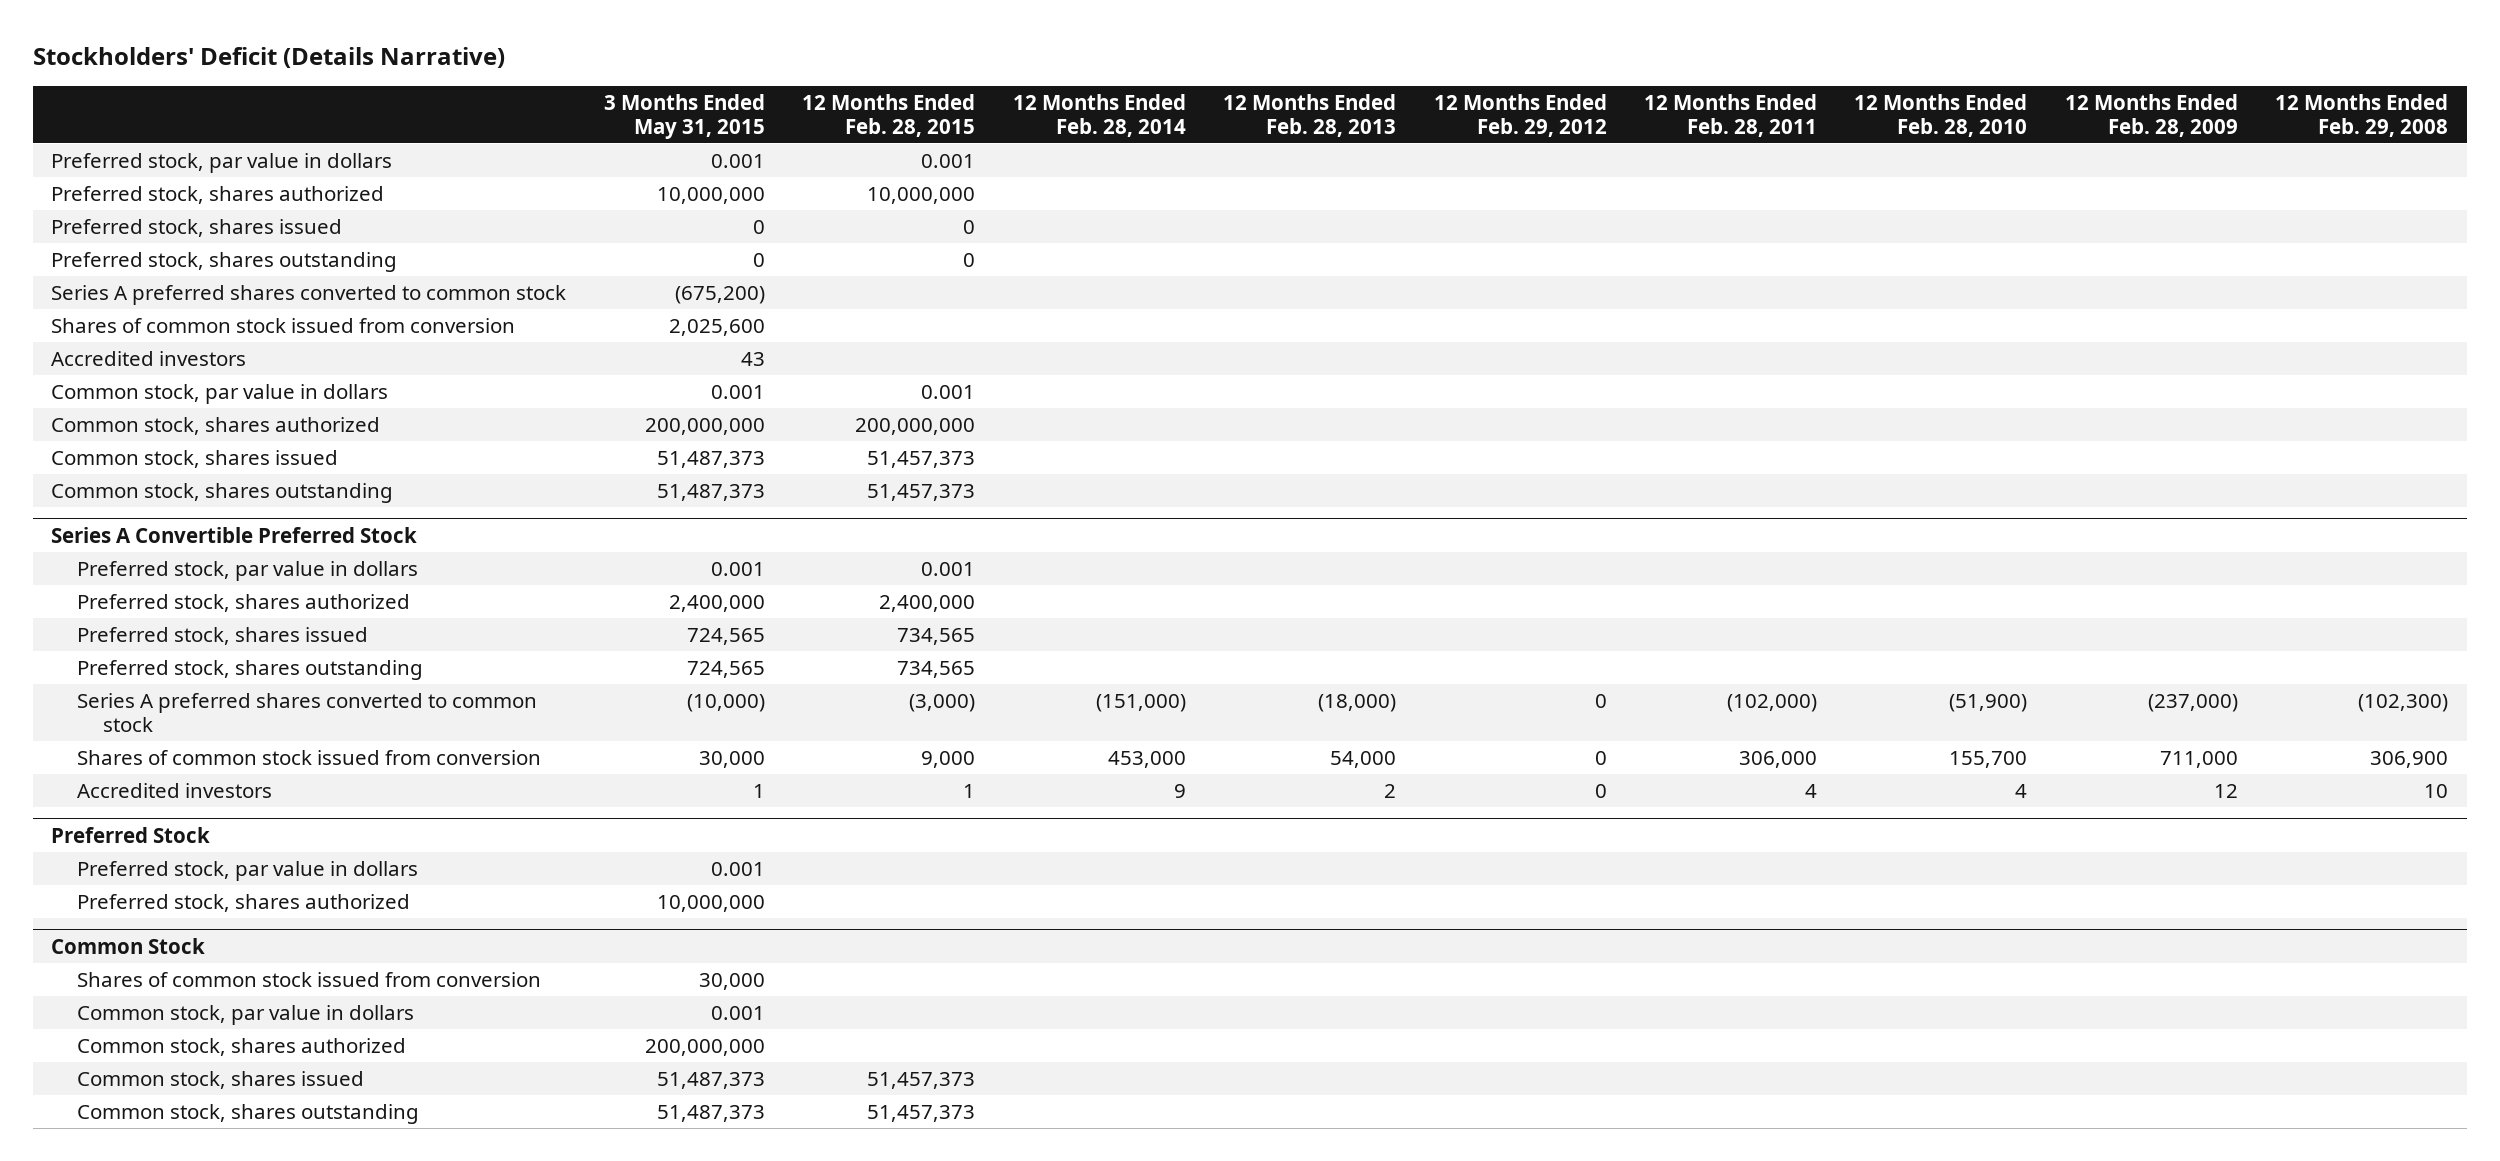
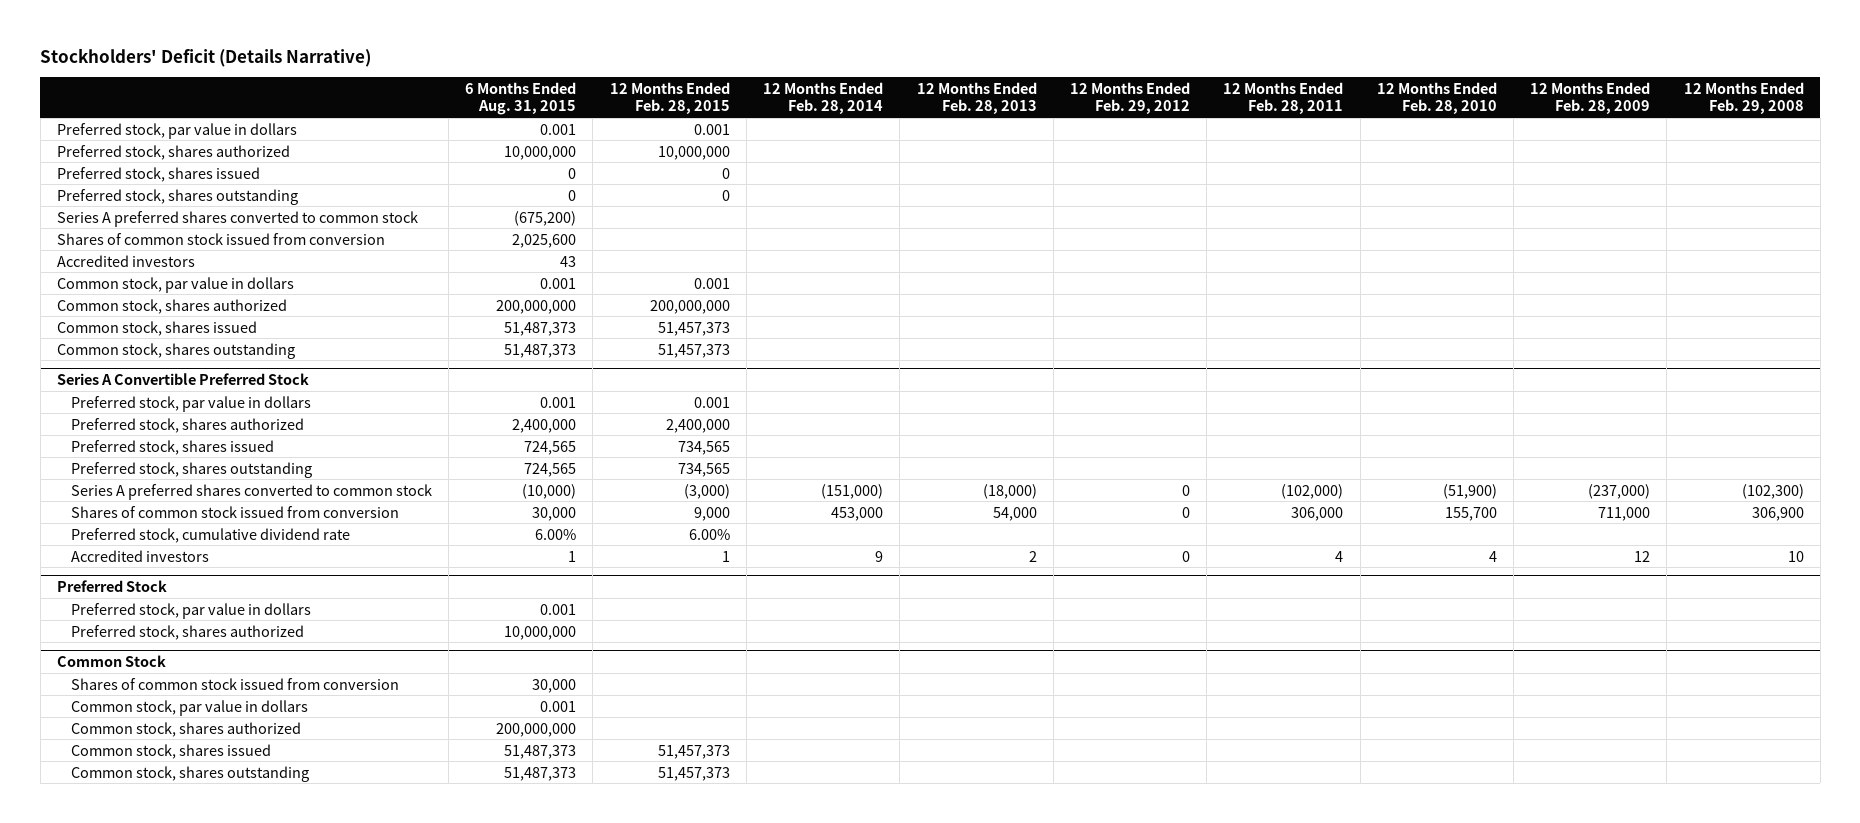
- | 3 Months Ended May 31, 2015 | 12 Months Ended Feb. 28, 2015 | 12 Months Ended Feb. 28, 2014 | 12 Months Ended Feb. 28, 2013 | 12 Months Ended Feb. 29, 2012 | 12 Months Ended Feb. 28, 2011 | 12 Months Ended Feb. 28, 2010 | 12 Months Ended Feb. 28, 2009 | 12 Months Ended Feb. 29, 2008
+ | 6 Months Ended Aug. 31, 2015 | 12 Months Ended Feb. 28, 2015 | 12 Months Ended Feb. 28, 2014 | 12 Months Ended Feb. 28, 2013 | 12 Months Ended Feb. 29, 2012 | 12 Months Ended Feb. 28, 2011 | 12 Months Ended Feb. 28, 2010 | 12 Months Ended Feb. 28, 2009 | 12 Months Ended Feb. 29, 2008
@ Series A Convertible Preferred Stock
+ Preferred stock, cumulative dividend rate | 6.00% | 6.00% | | | | | | |

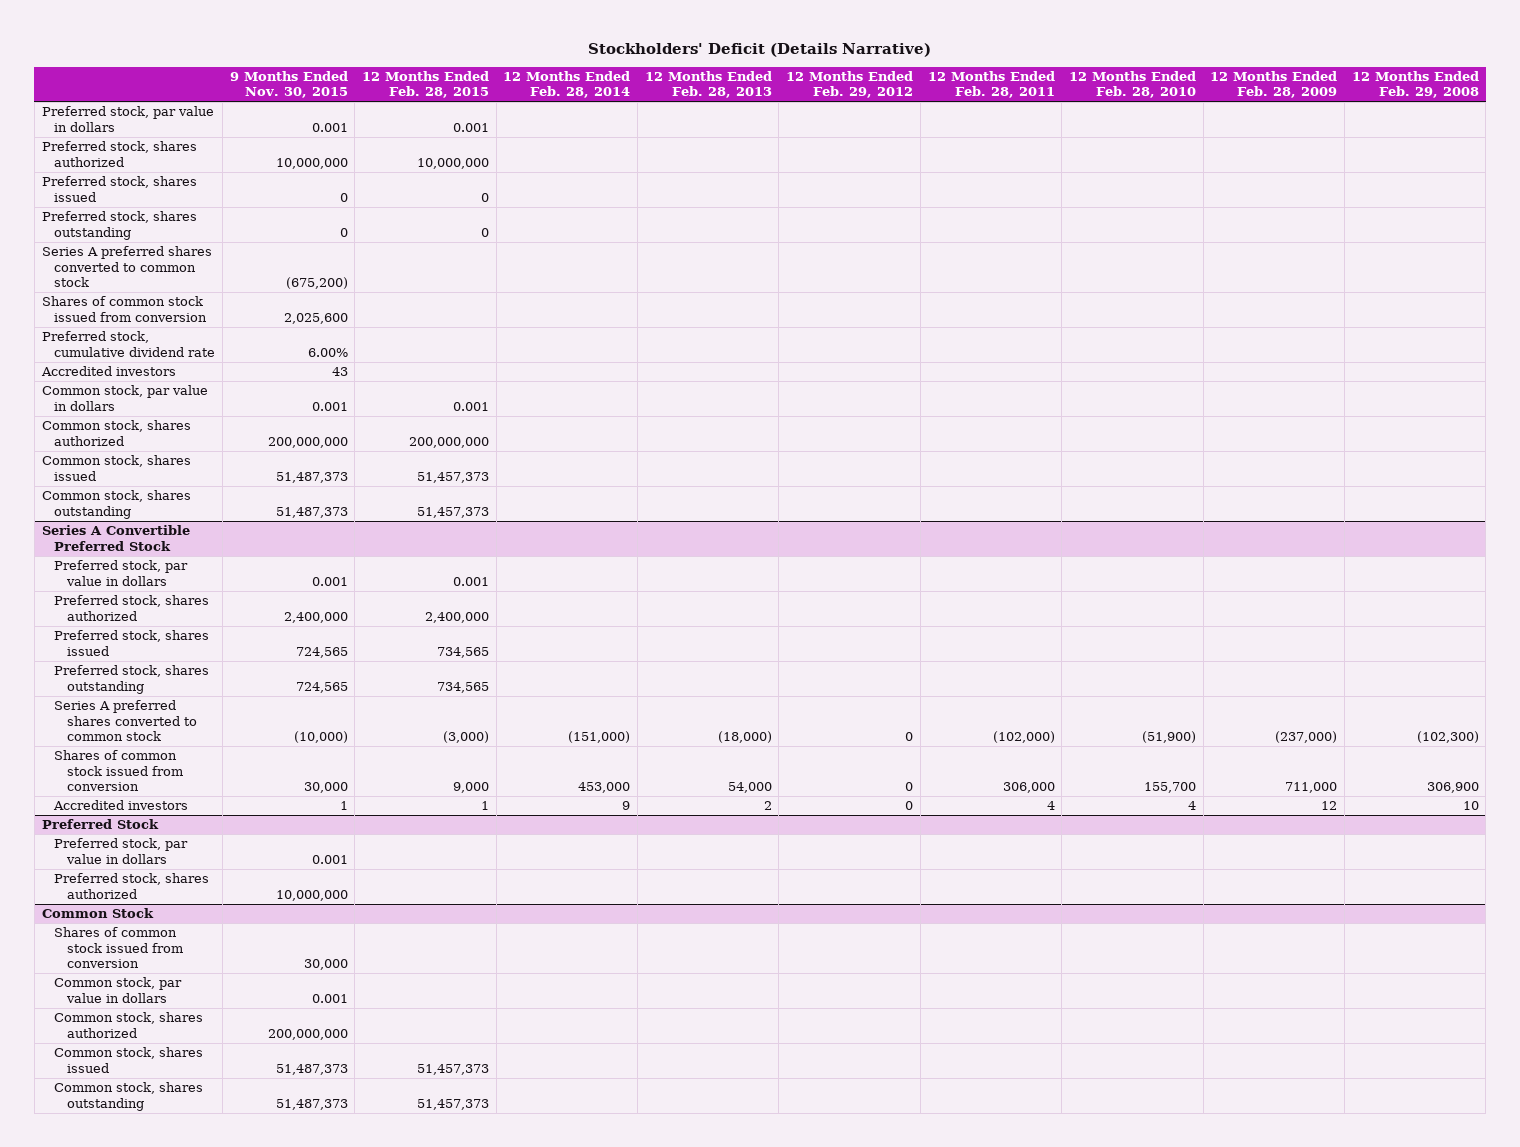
- | 6 Months Ended Aug. 31, 2015 | 12 Months Ended Feb. 28, 2015 | 12 Months Ended Feb. 28, 2014 | 12 Months Ended Feb. 28, 2013 | 12 Months Ended Feb. 29, 2012 | 12 Months Ended Feb. 28, 2011 | 12 Months Ended Feb. 28, 2010 | 12 Months Ended Feb. 28, 2009 | 12 Months Ended Feb. 29, 2008
+ | 9 Months Ended Nov. 30, 2015 | 12 Months Ended Feb. 28, 2015 | 12 Months Ended Feb. 28, 2014 | 12 Months Ended Feb. 28, 2013 | 12 Months Ended Feb. 29, 2012 | 12 Months Ended Feb. 28, 2011 | 12 Months Ended Feb. 28, 2010 | 12 Months Ended Feb. 28, 2009 | 12 Months Ended Feb. 29, 2008
+ Preferred stock, cumulative dividend rate | 6.00% | | | | | | | |
@ Series A Convertible Preferred Stock
- Preferred stock, cumulative dividend rate | 6.00% | 6.00% | | | | | | |

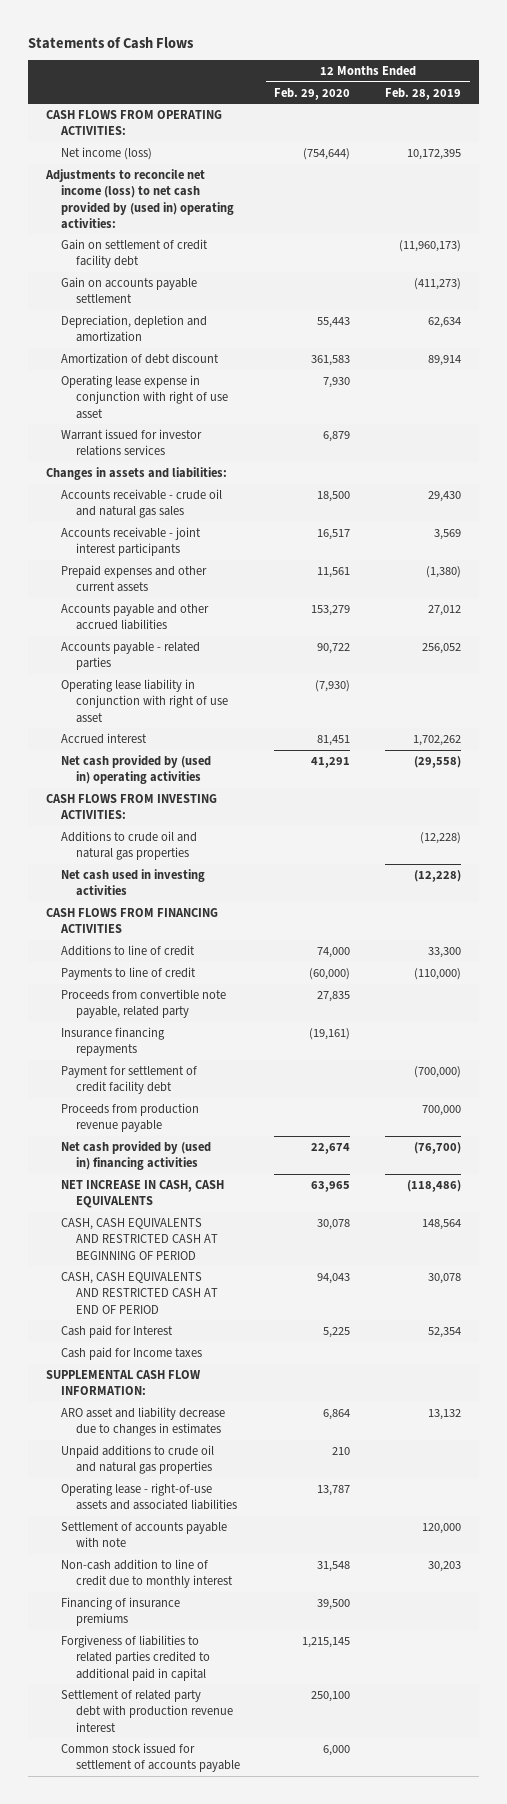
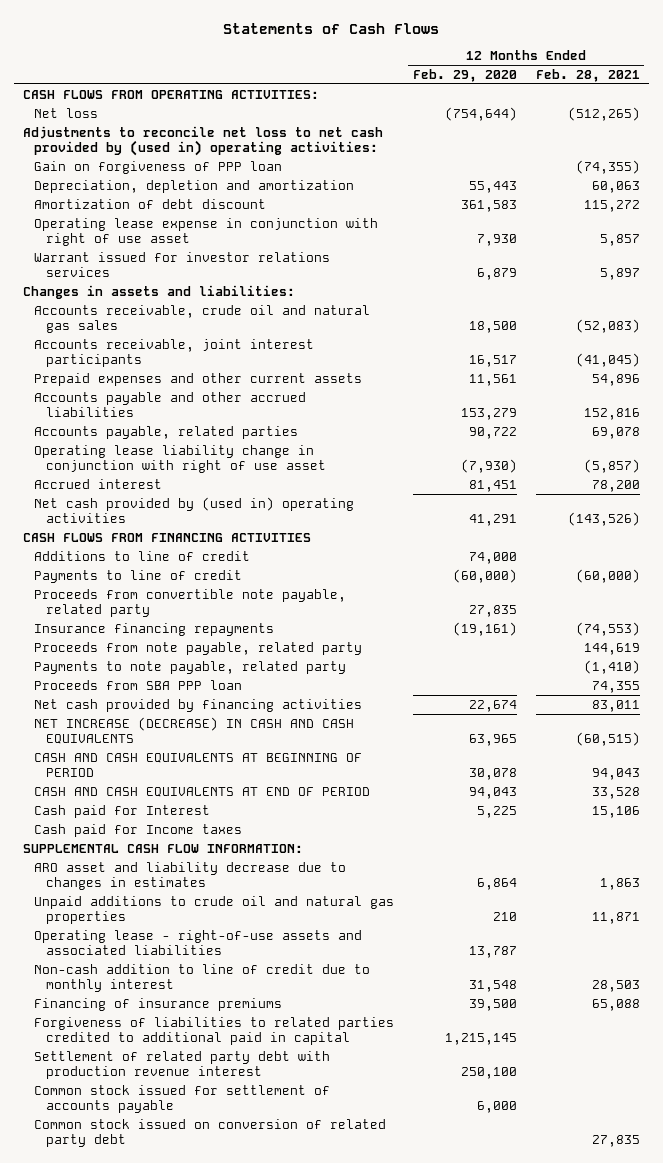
- | 12 Months Ended Feb. 29, 2020 | 12 Months Ended Feb. 28, 2019
+ | 12 Months Ended Feb. 29, 2020 | 12 Months Ended Feb. 28, 2021
- Net income (loss) | (754,644) | 10,172,395
- Adjustments to reconcile net income (loss) to net cash provided by (used in) operating activities:
- Gain on settlement of credit facility debt | | (11,960,173)
- Gain on accounts payable settlement | | (411,273)
+ Net loss | (754,644) | (512,265)
+ Adjustments to reconcile net loss to net cash provided by (used in) operating activities:
+ Gain on forgiveness of PPP loan | | (74,355)
- Accounts receivable - crude oil and natural gas sales | 18,500 | 29,430
- Accounts receivable - joint interest participants | 16,517 | 3,569
+ Accounts receivable, crude oil and natural gas sales | 18,500 | (52,083)
+ Accounts receivable, joint interest participants | 16,517 | (41,045)
- Accounts payable - related parties | 90,722 | 256,052
- Operating lease liability in conjunction with right of use asset | (7,930) |
+ Accounts payable, related parties | 90,722 | 69,078
+ Operating lease liability change in conjunction with right of use asset | (7,930) | (5,857)
- CASH FLOWS FROM INVESTING ACTIVITIES:
- Additions to crude oil and natural gas properties | | (12,228)
- Net cash used in investing activities | | (12,228)
- Payment for settlement of credit facility debt | | (700,000)
- Proceeds from production revenue payable | | 700,000
- Net cash provided by (used in) financing activities | 22,674 | (76,700)
- NET INCREASE IN CASH, CASH EQUIVALENTS | 63,965 | (118,486)
- CASH, CASH EQUIVALENTS AND RESTRICTED CASH AT BEGINNING OF PERIOD | 30,078 | 148,564
- CASH, CASH EQUIVALENTS AND RESTRICTED CASH AT END OF PERIOD | 94,043 | 30,078
+ Proceeds from note payable, related party | | 144,619
+ Payments to note payable, related party | | (1,410)
+ Proceeds from SBA PPP loan | | 74,355
+ Net cash provided by financing activities | 22,674 | 83,011
+ NET INCREASE (DECREASE) IN CASH AND CASH EQUIVALENTS | 63,965 | (60,515)
+ CASH AND CASH EQUIVALENTS AT BEGINNING OF PERIOD | 30,078 | 94,043
+ CASH AND CASH EQUIVALENTS AT END OF PERIOD | 94,043 | 33,528
- Settlement of accounts payable with note | | 120,000
+ Common stock issued on conversion of related party debt | | 27,835

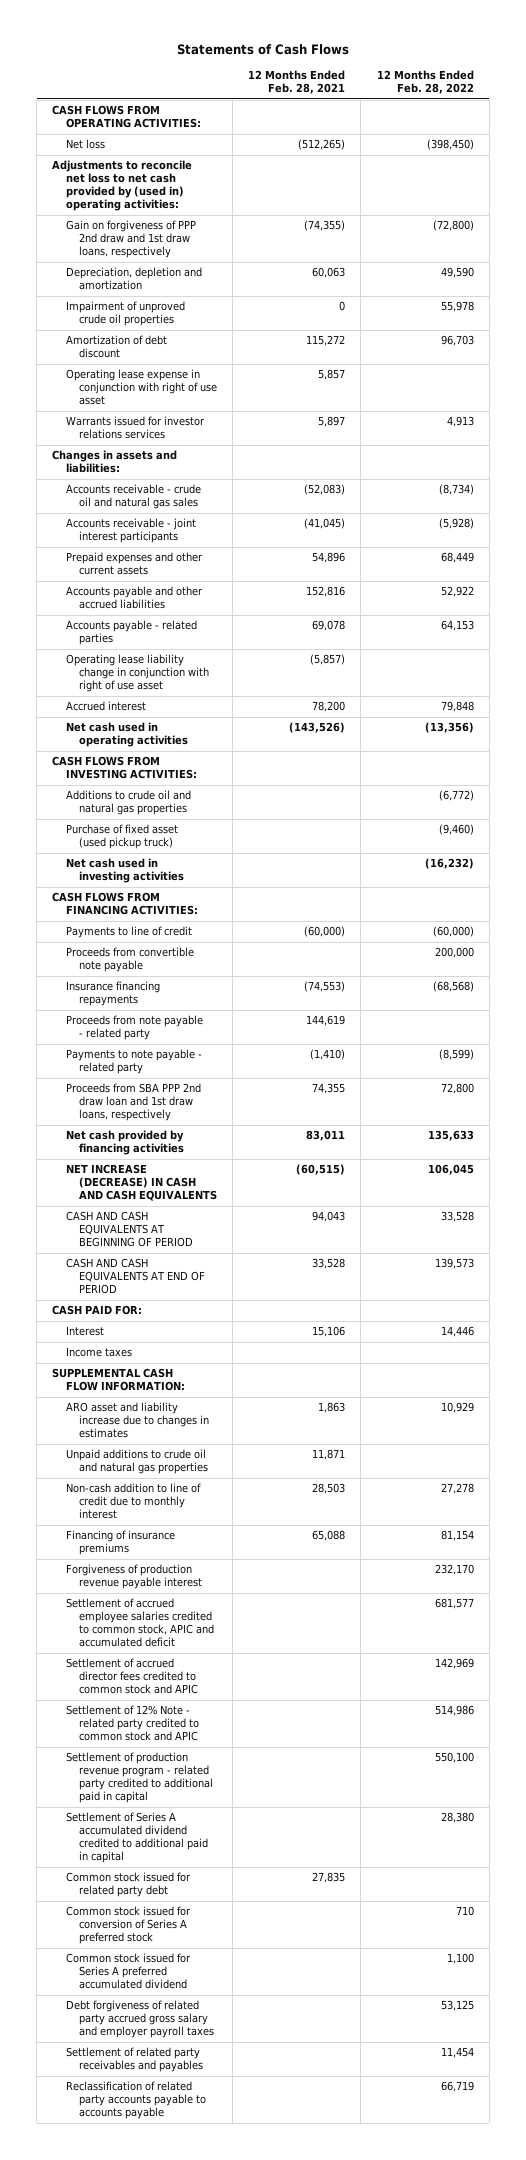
- | 12 Months Ended Feb. 29, 2020 | 12 Months Ended Feb. 28, 2021
+ | 12 Months Ended Feb. 28, 2021 | 12 Months Ended Feb. 28, 2022
- Gain on forgiveness of PPP loan | | (74,355)
+ Gain on forgiveness of PPP 2nd draw and 1st draw loans, respectively | (74,355) | (72,800)
+ Impairment of unproved crude oil properties | 0 | 55,978
- Warrant issued for investor relations services | 6,879 | 5,897
+ Warrants issued for investor relations services | 5,897 | 4,913
- Accounts receivable, crude oil and natural gas sales | 18,500 | (52,083)
- Accounts receivable, joint interest participants | 16,517 | (41,045)
+ Accounts receivable - crude oil and natural gas sales | (52,083) | (8,734)
+ Accounts receivable - joint interest participants | (41,045) | (5,928)
- Accounts payable, related parties | 90,722 | 69,078
+ Accounts payable - related parties | 69,078 | 64,153
- Net cash provided by (used in) operating activities | 41,291 | (143,526)
- CASH FLOWS FROM FINANCING ACTIVITIES
- Additions to line of credit | 74,000 |
+ Net cash used in operating activities | (143,526) | (13,356)
+ CASH FLOWS FROM INVESTING ACTIVITIES:
+ Additions to crude oil and natural gas properties | | (6,772)
+ Purchase of fixed asset (used pickup truck) | | (9,460)
+ Net cash used in investing activities | | (16,232)
+ CASH FLOWS FROM FINANCING ACTIVITIES:
- Proceeds from convertible note payable, related party | 27,835 |
+ Proceeds from convertible note payable | | 200,000
- Proceeds from note payable, related party | | 144,619
- Payments to note payable, related party | | (1,410)
- Proceeds from SBA PPP loan | | 74,355
+ Proceeds from note payable - related party | 144,619 |
+ Payments to note payable - related party | (1,410) | (8,599)
+ Proceeds from SBA PPP 2nd draw loan and 1st draw loans, respectively | 74,355 | 72,800
- Cash paid for Interest | 5,225 | 15,106
- Cash paid for Income taxes
+ CASH PAID FOR:
+ Interest | 15,106 | 14,446
+ Income taxes
- ARO asset and liability decrease due to changes in estimates | 6,864 | 1,863
+ ARO asset and liability increase due to changes in estimates | 1,863 | 10,929
- Operating lease - right-of-use assets and associated liabilities | 13,787 |
- Forgiveness of liabilities to related parties credited to additional paid in capital | 1,215,145 |
- Settlement of related party debt with production revenue interest | 250,100 |
- Common stock issued for settlement of accounts payable | 6,000 |
- Common stock issued on conversion of related party debt | | 27,835
+ Forgiveness of production revenue payable interest | | 232,170
+ Settlement of accrued employee salaries credited to common stock, APIC and accumulated deficit | | 681,577
+ Settlement of accrued director fees credited to common stock and APIC | | 142,969
+ Settlement of 12% Note - related party credited to common stock and APIC | | 514,986
+ Settlement of production revenue program - related party credited to additional paid in capital | | 550,100
+ Settlement of Series A accumulated dividend credited to additional paid in capital | | 28,380
+ Common stock issued for related party debt | 27,835 |
+ Common stock issued for conversion of Series A preferred stock | | 710
+ Common stock issued for Series A preferred accumulated dividend | | 1,100
+ Debt forgiveness of related party accrued gross salary and employer payroll taxes | | 53,125
+ Settlement of related party receivables and payables | | 11,454
+ Reclassification of related party accounts payable to accounts payable | | 66,719

